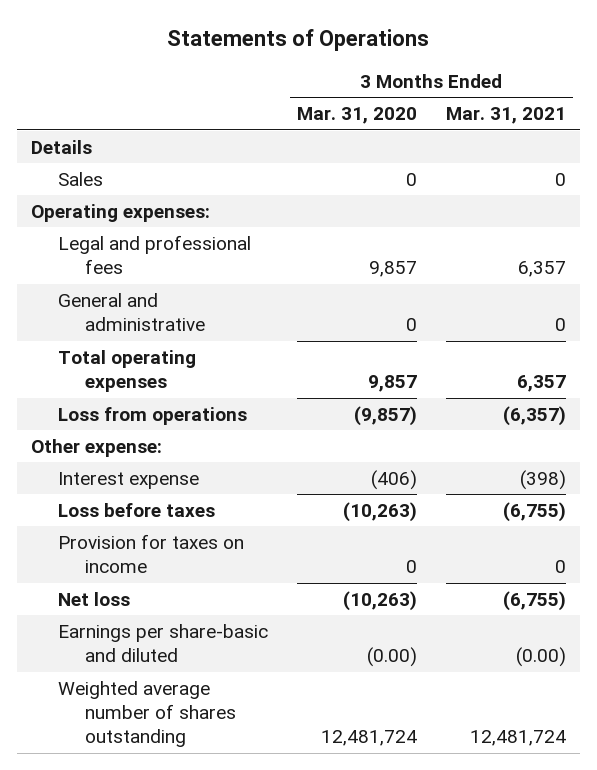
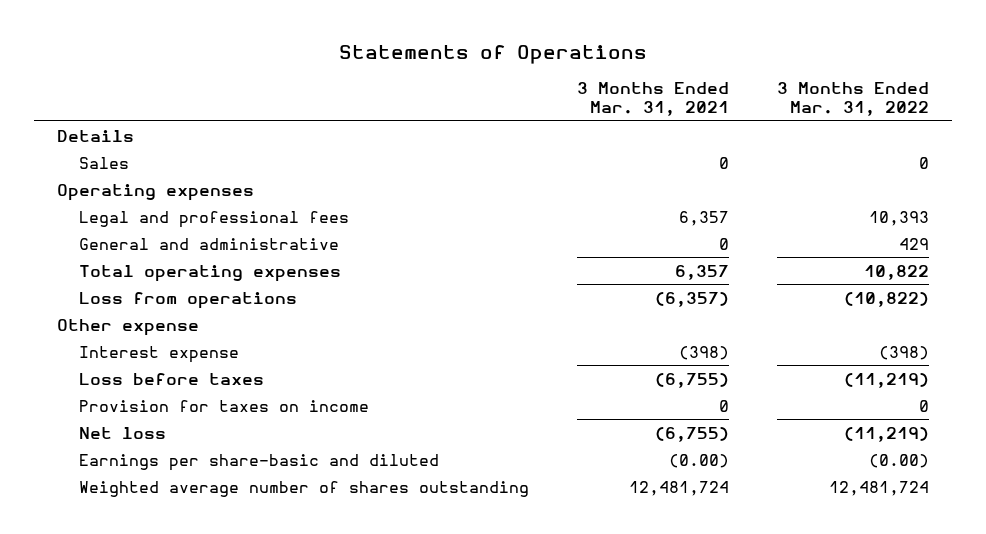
- | 3 Months Ended Mar. 31, 2020 | 3 Months Ended Mar. 31, 2021
+ | 3 Months Ended Mar. 31, 2021 | 3 Months Ended Mar. 31, 2022
- Operating expenses:
+ Operating expenses
- Other expense:
+ Other expense

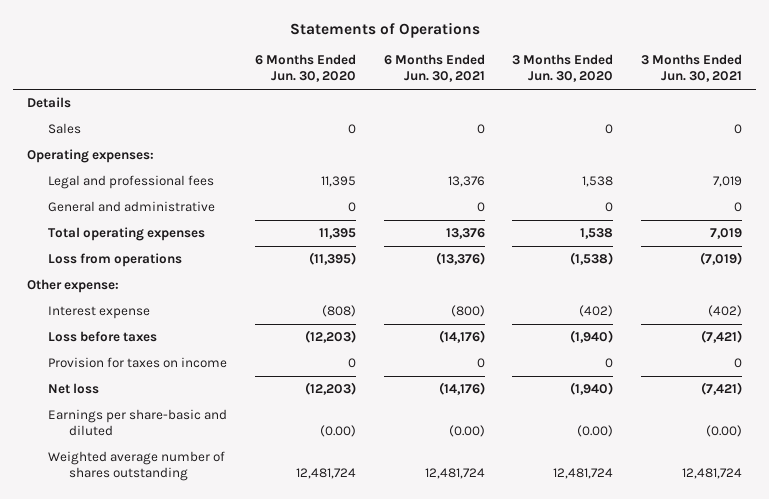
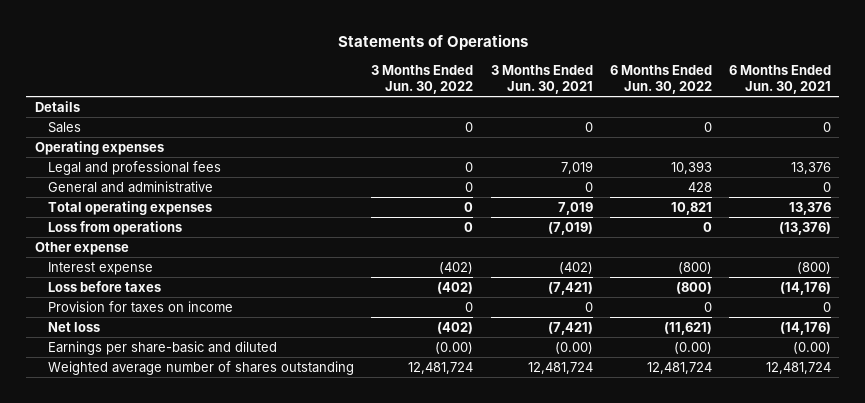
- | 6 Months Ended Jun. 30, 2020 | 6 Months Ended Jun. 30, 2021 | 3 Months Ended Jun. 30, 2020 | 3 Months Ended Jun. 30, 2021
+ | 3 Months Ended Jun. 30, 2022 | 3 Months Ended Jun. 30, 2021 | 6 Months Ended Jun. 30, 2022 | 6 Months Ended Jun. 30, 2021
- Operating expenses:
+ Operating expenses
- Other expense:
+ Other expense

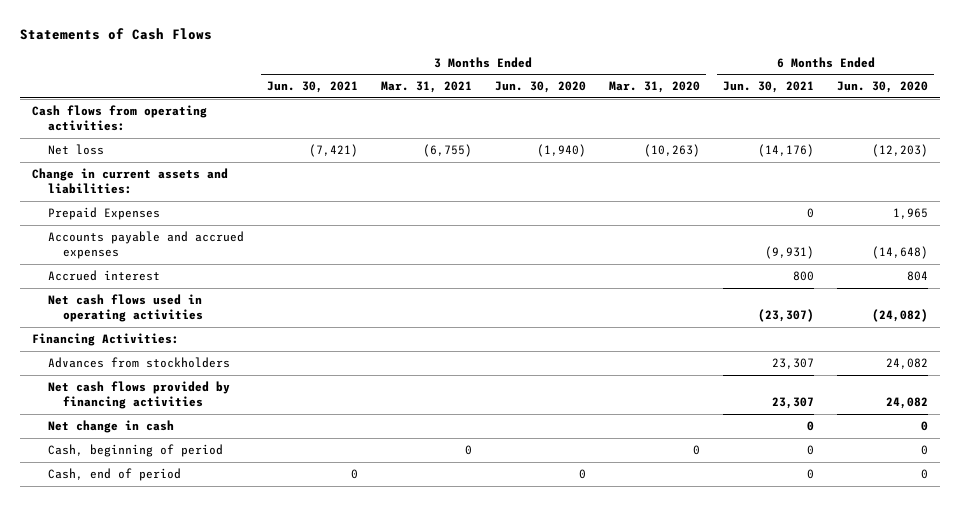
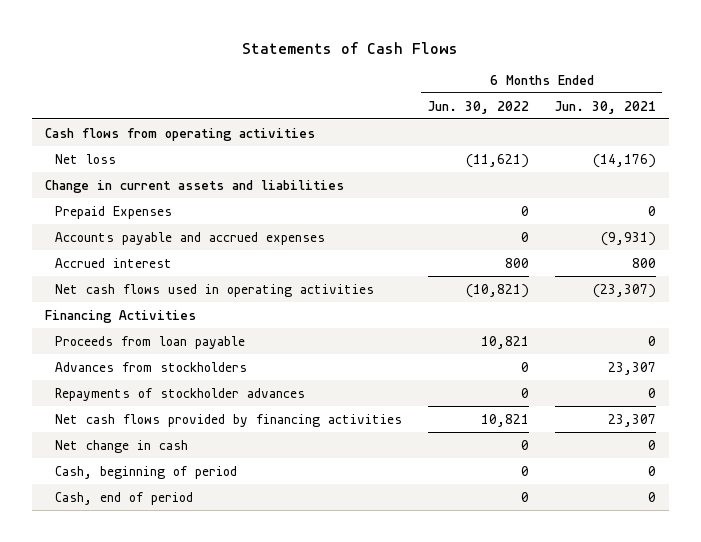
- | 3 Months Ended Jun. 30, 2021 | 3 Months Ended Mar. 31, 2021 | 3 Months Ended Jun. 30, 2020 | 3 Months Ended Mar. 31, 2020 | 6 Months Ended Jun. 30, 2021 | 6 Months Ended Jun. 30, 2020
+ | 6 Months Ended Jun. 30, 2022 | 6 Months Ended Jun. 30, 2021
- Cash flows from operating activities:
+ Cash flows from operating activities
- Change in current assets and liabilities:
+ Change in current assets and liabilities
- Financing Activities:
+ Financing Activities
+ Proceeds from loan payable | 10,821 | 0
+ Repayments of stockholder advances | 0 | 0

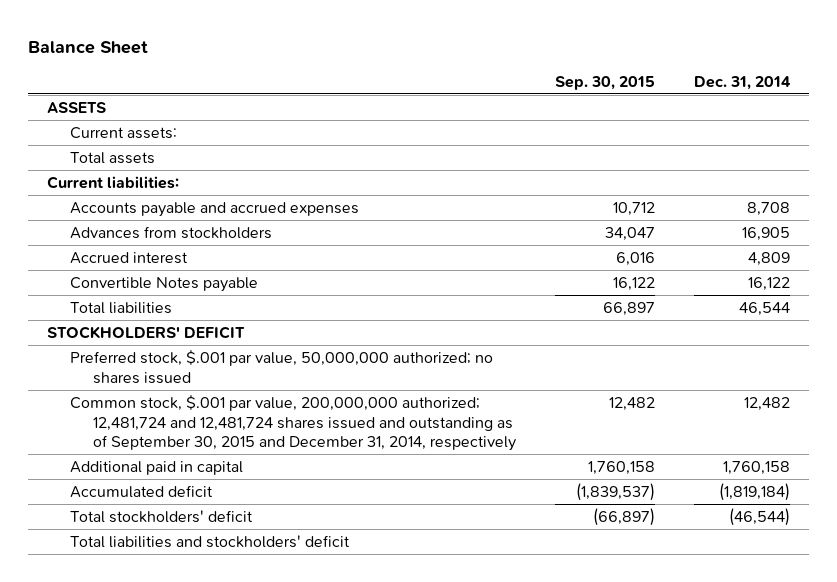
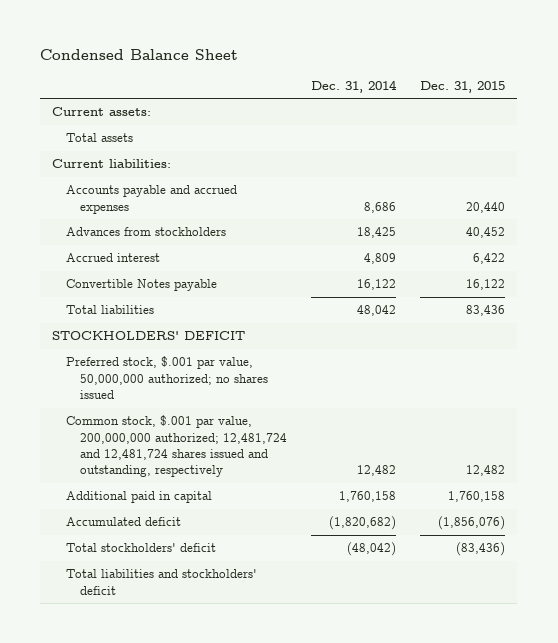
- Balance Sheet
+ Condensed Balance Sheet
- | Sep. 30, 2015 | Dec. 31, 2014
+ | Dec. 31, 2014 | Dec. 31, 2015
- ASSETS
- Accounts payable and accrued expenses | 10,712 | 8,708
- Advances from stockholders | 34,047 | 16,905
+ Accounts payable and accrued expenses | 8,686 | 20,440
+ Advances from stockholders | 18,425 | 40,452
- Total liabilities | 66,897 | 46,544
+ Total liabilities | 48,042 | 83,436
- Common stock, $.001 par value, 200,000,000 authorized; 12,481,724 and 12,481,724 shares issued and outstanding as of September 30, 2015 and December 31, 2014, respectively | 12,482 | 12,482
+ Common stock, $.001 par value, 200,000,000 authorized; 12,481,724 and 12,481,724 shares issued and outstanding, respectively | 12,482 | 12,482
- Accumulated deficit | (1,839,537) | (1,819,184)
- Total stockholders' deficit | (66,897) | (46,544)
+ Accumulated deficit | (1,820,682) | (1,856,076)
+ Total stockholders' deficit | (48,042) | (83,436)

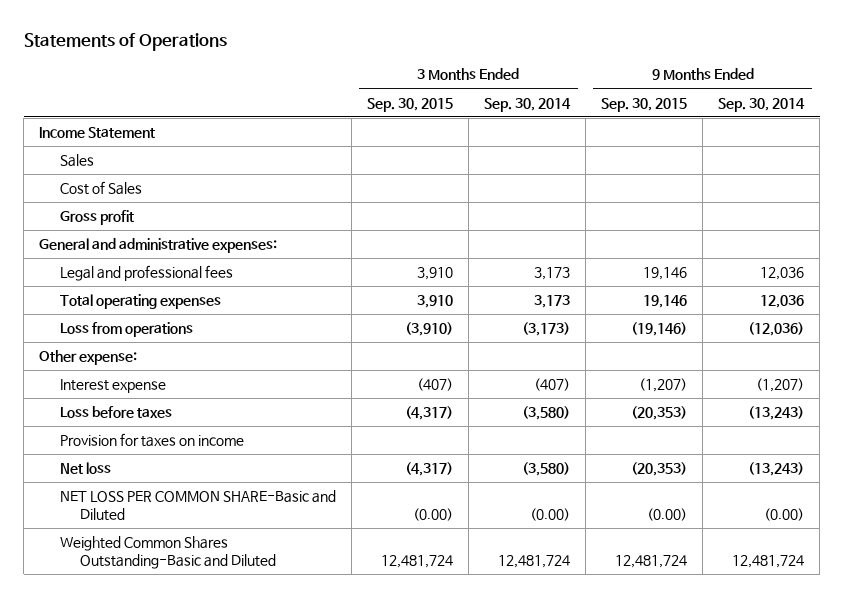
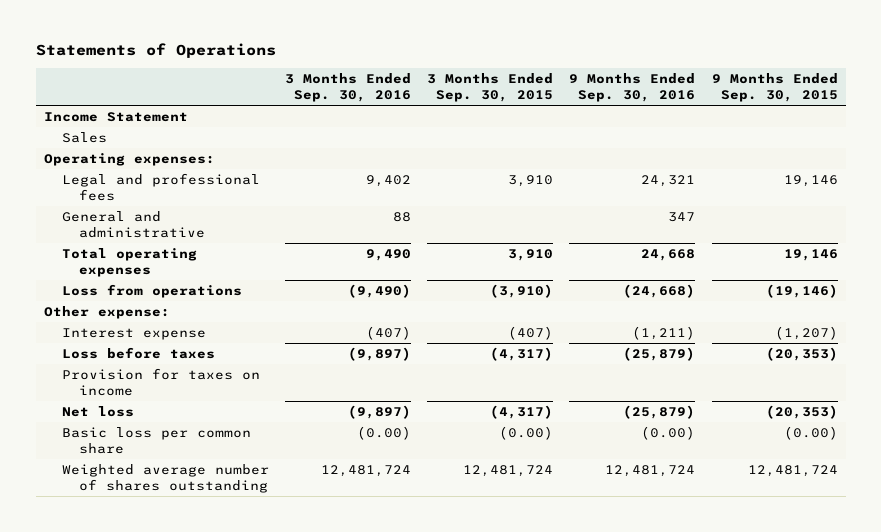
- | 3 Months Ended Sep. 30, 2015 | 3 Months Ended Sep. 30, 2014 | 9 Months Ended Sep. 30, 2015 | 9 Months Ended Sep. 30, 2014
+ | 3 Months Ended Sep. 30, 2016 | 3 Months Ended Sep. 30, 2015 | 9 Months Ended Sep. 30, 2016 | 9 Months Ended Sep. 30, 2015
- Cost of Sales
- Gross profit
- General and administrative expenses:
+ Operating expenses:
+ General and administrative | 88 | | 347 |
- NET LOSS PER COMMON SHARE-Basic and Diluted | (0.00) | (0.00) | (0.00) | (0.00)
- Weighted Common Shares Outstanding-Basic and Diluted | 12,481,724 | 12,481,724 | 12,481,724 | 12,481,724
+ Basic loss per common share | (0.00) | (0.00) | (0.00) | (0.00)
+ Weighted average number of shares outstanding | 12,481,724 | 12,481,724 | 12,481,724 | 12,481,724

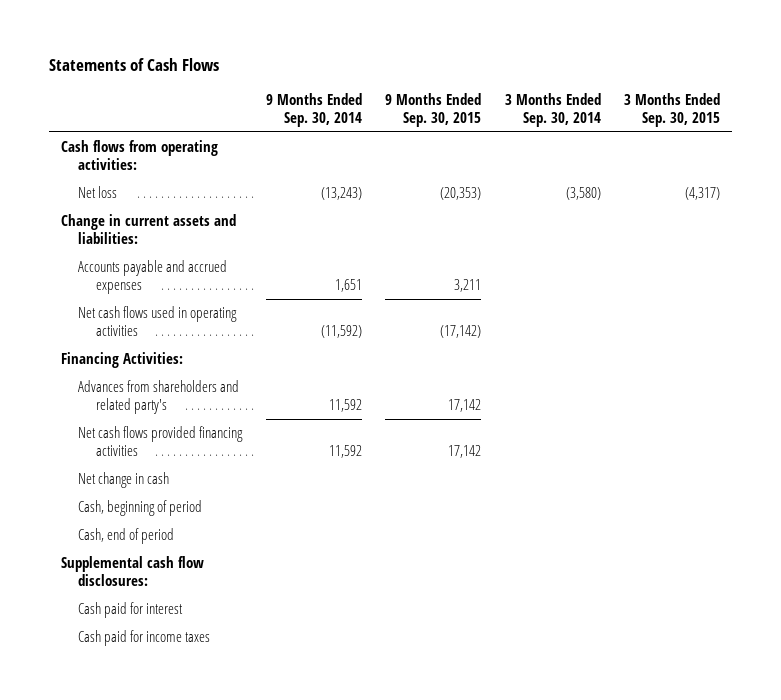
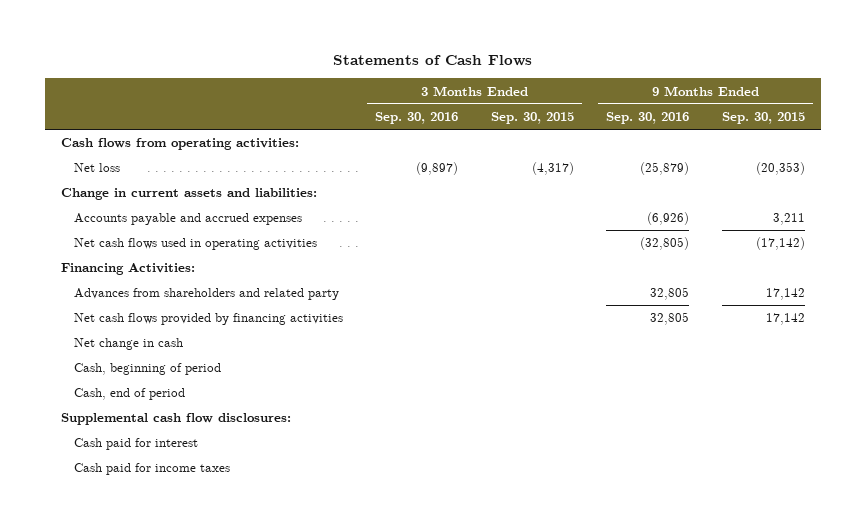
- | 9 Months Ended Sep. 30, 2014 | 9 Months Ended Sep. 30, 2015 | 3 Months Ended Sep. 30, 2014 | 3 Months Ended Sep. 30, 2015
+ | 3 Months Ended Sep. 30, 2016 | 3 Months Ended Sep. 30, 2015 | 9 Months Ended Sep. 30, 2016 | 9 Months Ended Sep. 30, 2015
- Advances from shareholders and related party's | 11,592 | 17,142 | |
- Net cash flows provided financing activities | 11,592 | 17,142 | |
+ Advances from shareholders and related party | | | 32,805 | 17,142
+ Net cash flows provided by financing activities | | | 32,805 | 17,142

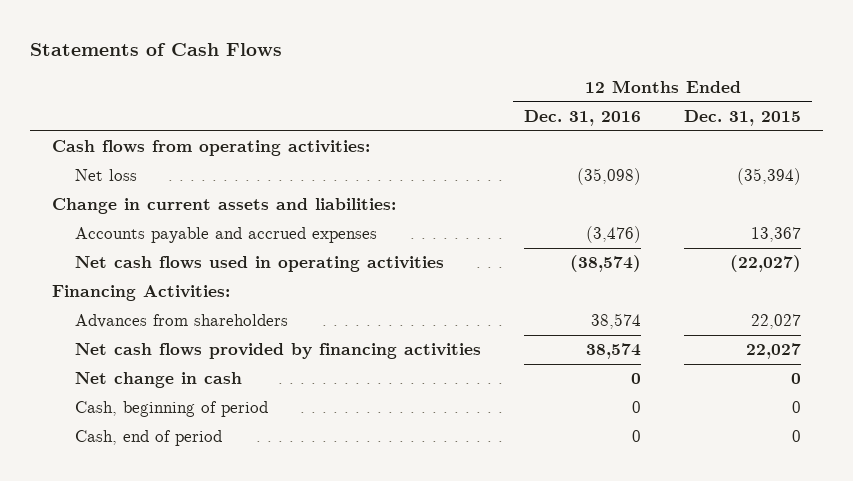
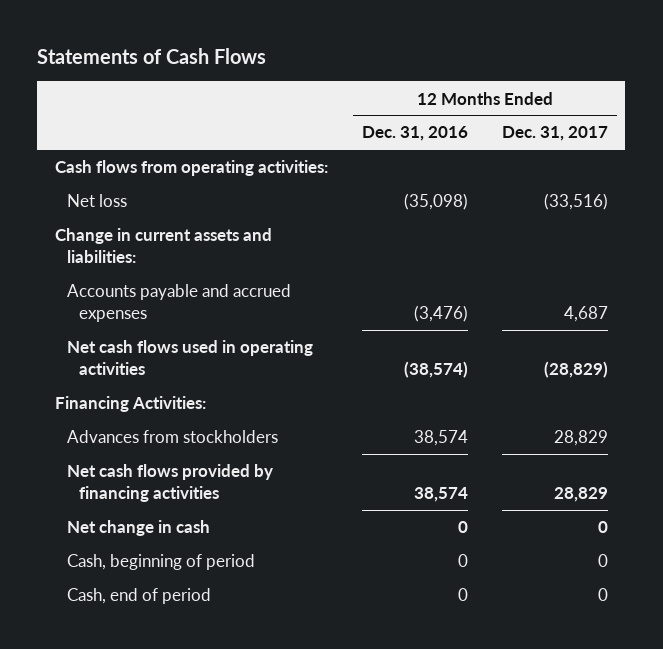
- | 12 Months Ended Dec. 31, 2016 | 12 Months Ended Dec. 31, 2015
+ | 12 Months Ended Dec. 31, 2016 | 12 Months Ended Dec. 31, 2017
- Advances from shareholders | 38,574 | 22,027
+ Advances from stockholders | 38,574 | 28,829

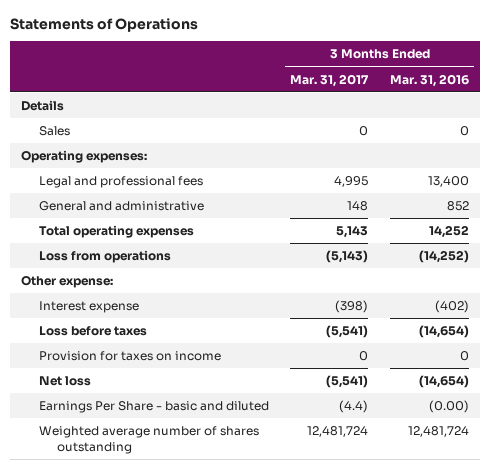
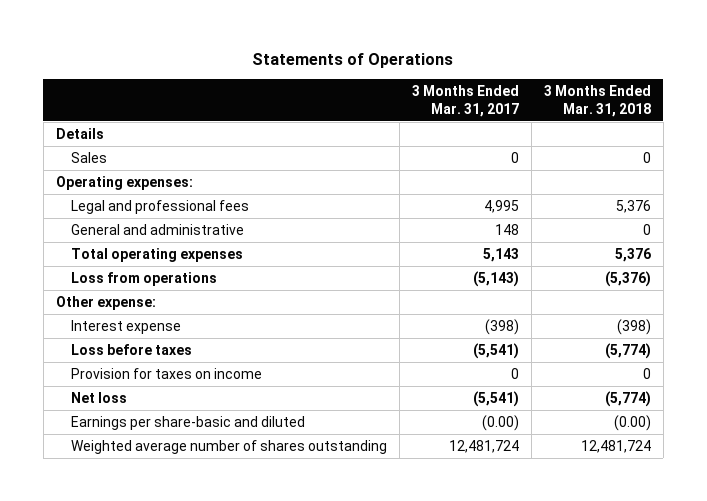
- | 3 Months Ended Mar. 31, 2017 | 3 Months Ended Mar. 31, 2016
+ | 3 Months Ended Mar. 31, 2017 | 3 Months Ended Mar. 31, 2018
- Earnings Per Share - basic and diluted | (4.4) | (0.00)
+ Earnings per share-basic and diluted | (0.00) | (0.00)

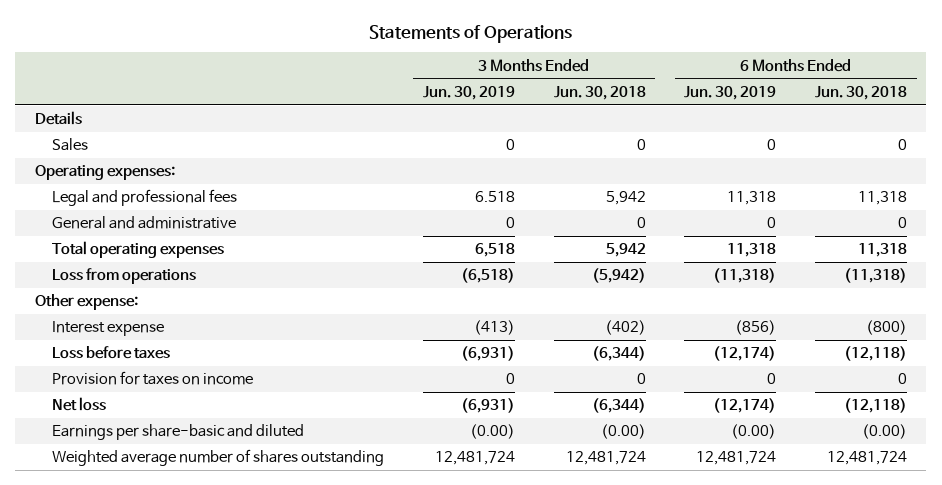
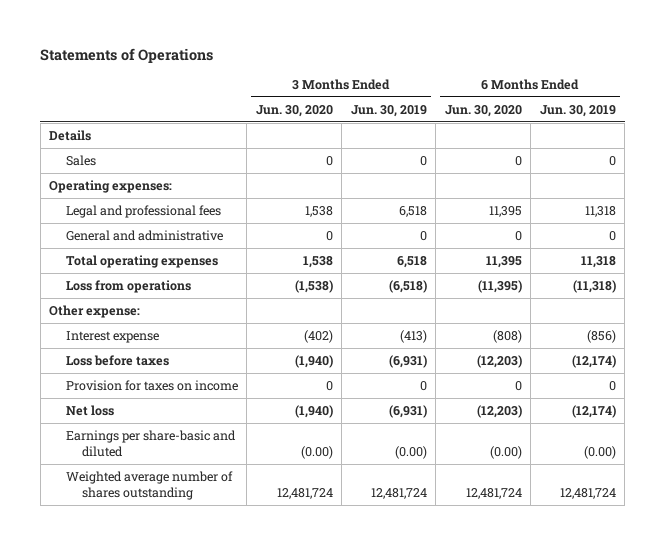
- | 3 Months Ended Jun. 30, 2019 | 3 Months Ended Jun. 30, 2018 | 6 Months Ended Jun. 30, 2019 | 6 Months Ended Jun. 30, 2018
+ | 3 Months Ended Jun. 30, 2020 | 3 Months Ended Jun. 30, 2019 | 6 Months Ended Jun. 30, 2020 | 6 Months Ended Jun. 30, 2019
- Legal and professional fees | 6.518 | 5,942 | 11,318 | 11,318
+ Legal and professional fees | 1,538 | 6,518 | 11,395 | 11,318

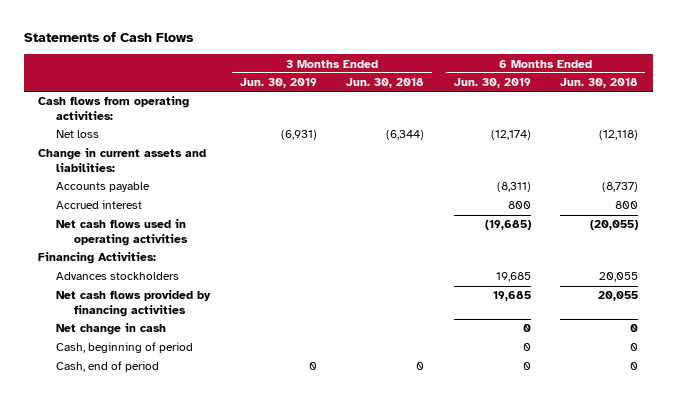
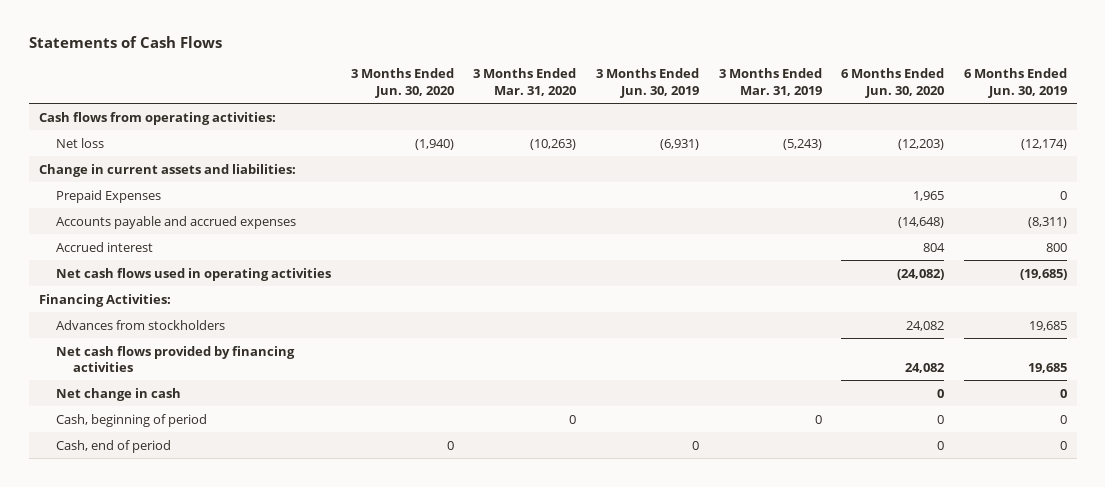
- | 3 Months Ended Jun. 30, 2019 | 3 Months Ended Jun. 30, 2018 | 6 Months Ended Jun. 30, 2019 | 6 Months Ended Jun. 30, 2018
+ | 3 Months Ended Jun. 30, 2020 | 3 Months Ended Mar. 31, 2020 | 3 Months Ended Jun. 30, 2019 | 3 Months Ended Mar. 31, 2019 | 6 Months Ended Jun. 30, 2020 | 6 Months Ended Jun. 30, 2019
- Accounts payable | | | (8,311) | (8,737)
+ Prepaid Expenses | | | | | 1,965 | 0
+ Accounts payable and accrued expenses | | | | | (14,648) | (8,311)
- Advances stockholders | | | 19,685 | 20,055
+ Advances from stockholders | | | | | 24,082 | 19,685

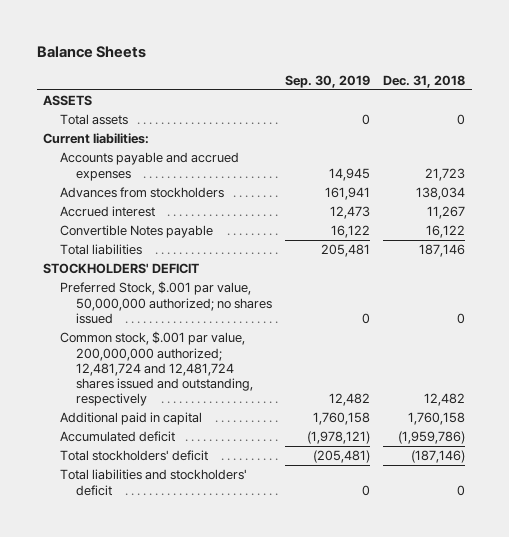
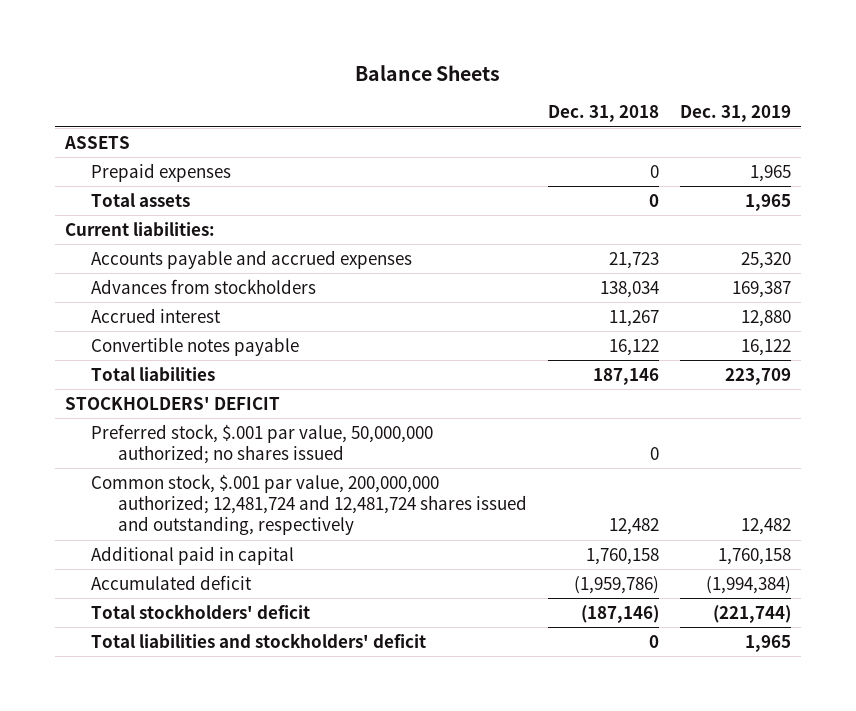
- | Sep. 30, 2019 | Dec. 31, 2018
+ | Dec. 31, 2018 | Dec. 31, 2019
+ Prepaid expenses | 0 | 1,965
- Convertible Notes payable | 16,122 | 16,122
+ Convertible notes payable | 16,122 | 16,122
- Preferred Stock, $.001 par value, 50,000,000 authorized; no shares issued | 0 | 0
+ Preferred stock, $.001 par value, 50,000,000 authorized; no shares issued | 0 |

